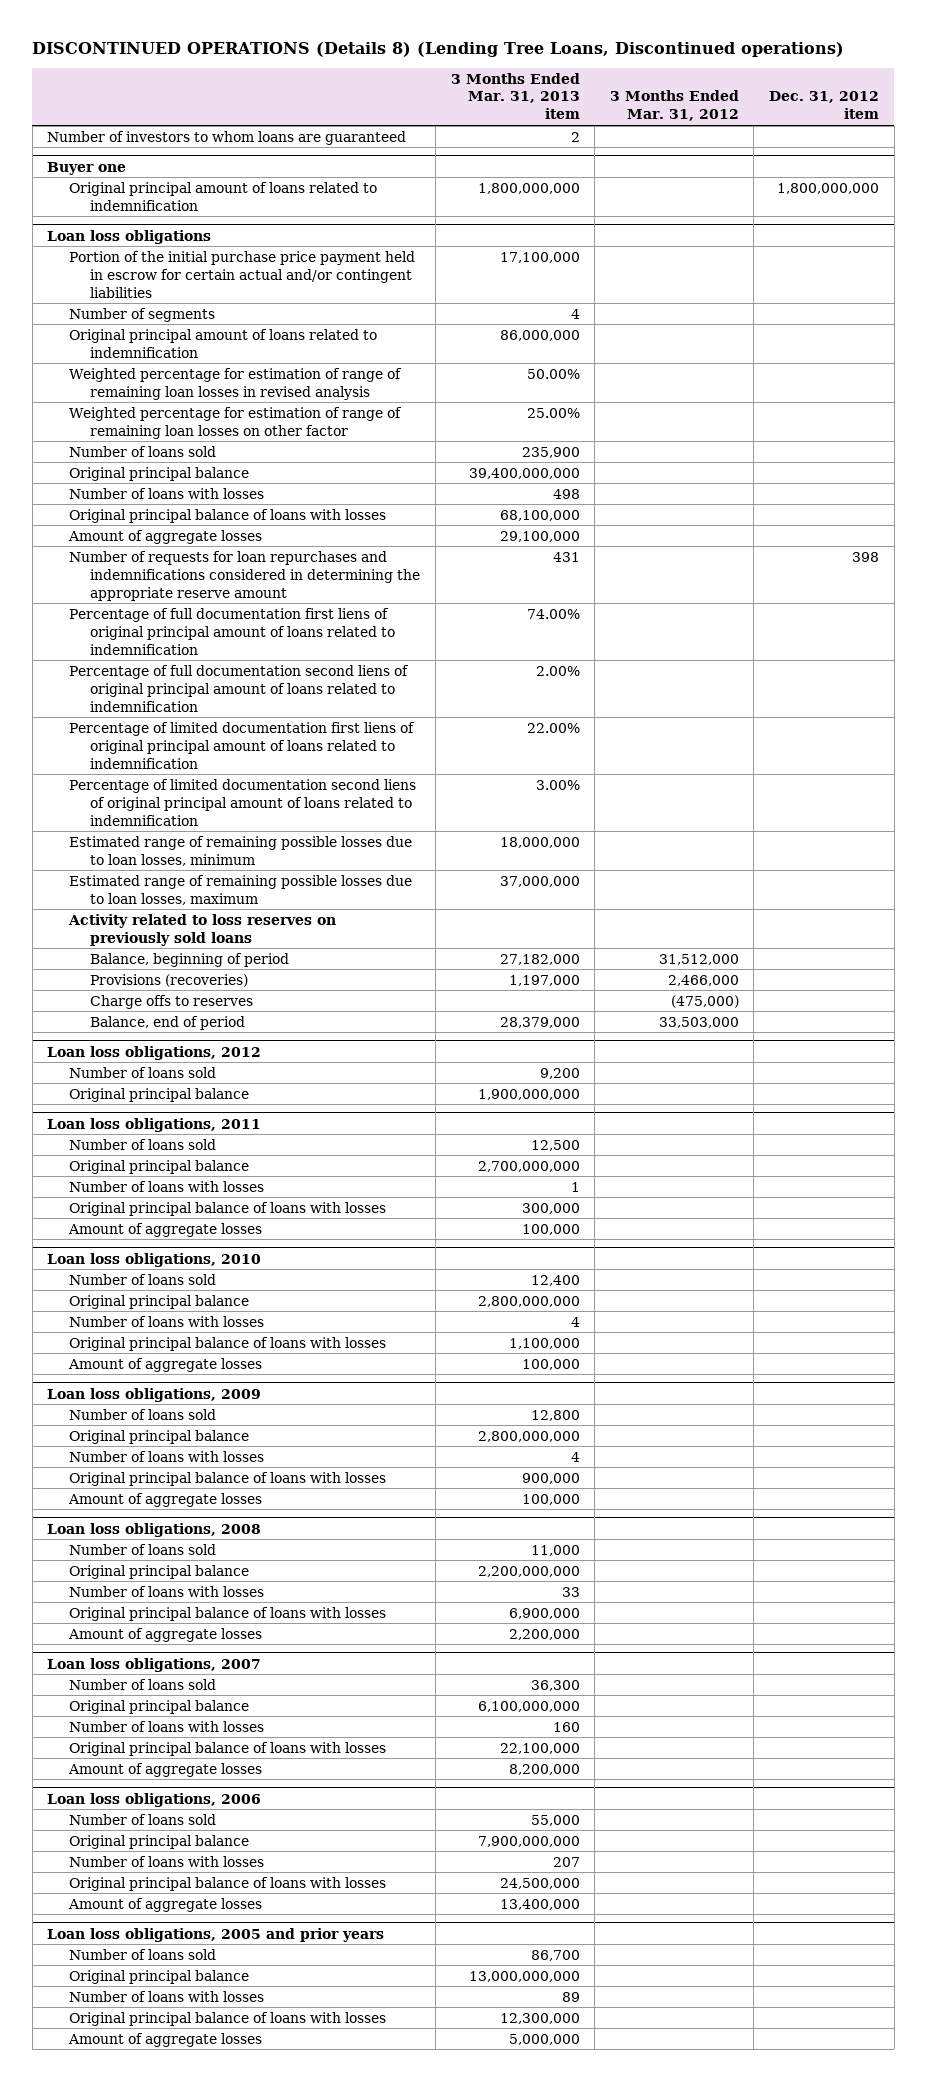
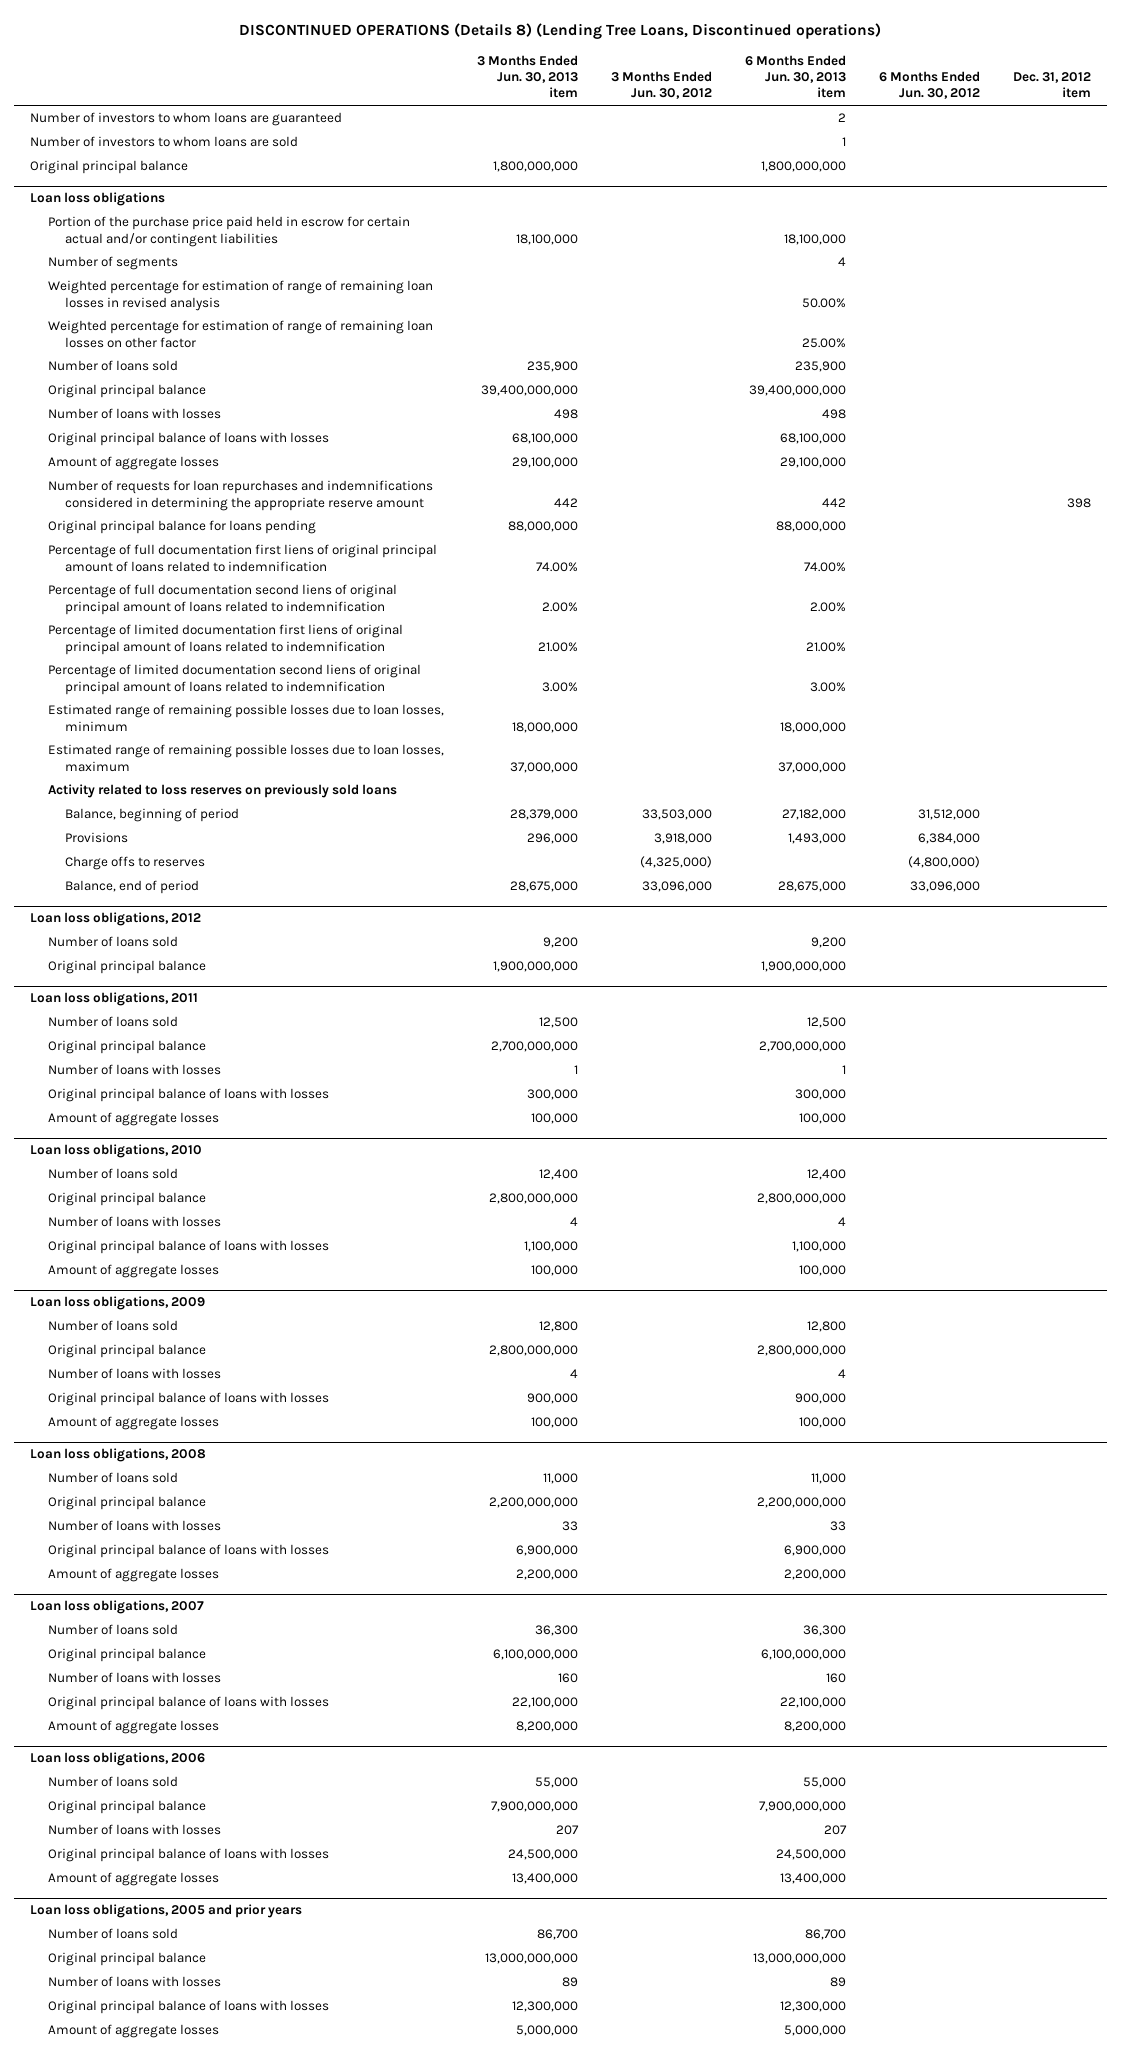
- | 3 Months Ended Mar. 31, 2013 item | 3 Months Ended Mar. 31, 2012 | Dec. 31, 2012 item
+ | 3 Months Ended Jun. 30, 2013 item | 3 Months Ended Jun. 30, 2012 | 6 Months Ended Jun. 30, 2013 item | 6 Months Ended Jun. 30, 2012 | Dec. 31, 2012 item
- Buyer one
- Original principal amount of loans related to indemnification | 1,800,000,000 | | 1,800,000,000
+ Number of investors to whom loans are sold | | | 1 | |
+ Original principal balance | 1,800,000,000 | | 1,800,000,000 | |
@ Loan loss obligations
- Portion of the initial purchase price payment held in escrow for certain actual and/or contingent liabilities | 17,100,000 | |
+ Portion of the purchase price paid held in escrow for certain actual and/or contingent liabilities | 18,100,000 | | 18,100,000 | |
- Original principal amount of loans related to indemnification | 86,000,000 | |
+ Original principal balance for loans pending | 88,000,000 | | 88,000,000 | |
- Provisions (recoveries) | 1,197,000 | 2,466,000 |
+ Provisions | 296,000 | 3,918,000 | 1,493,000 | 6,384,000 |

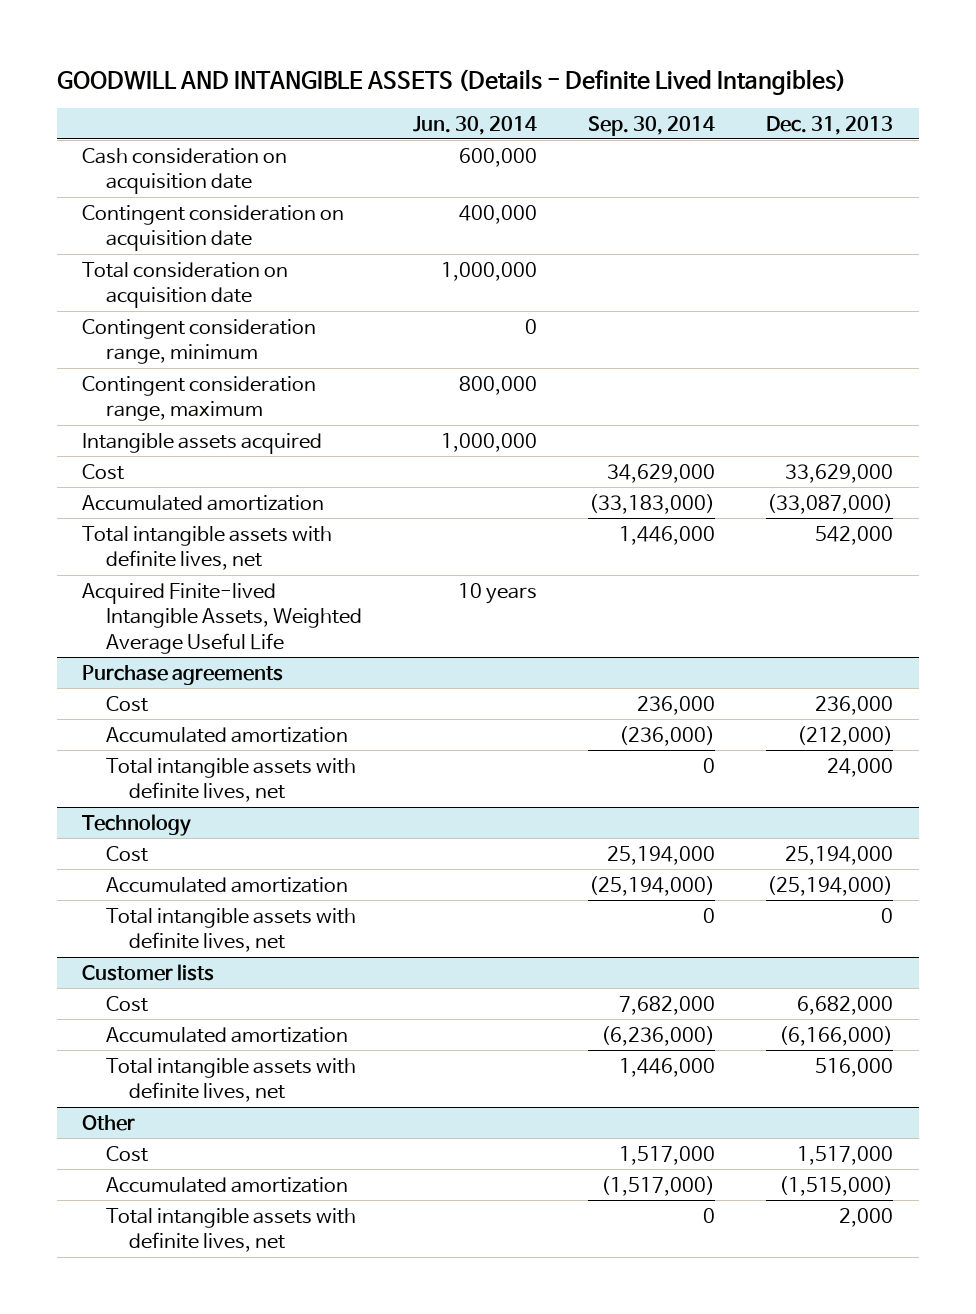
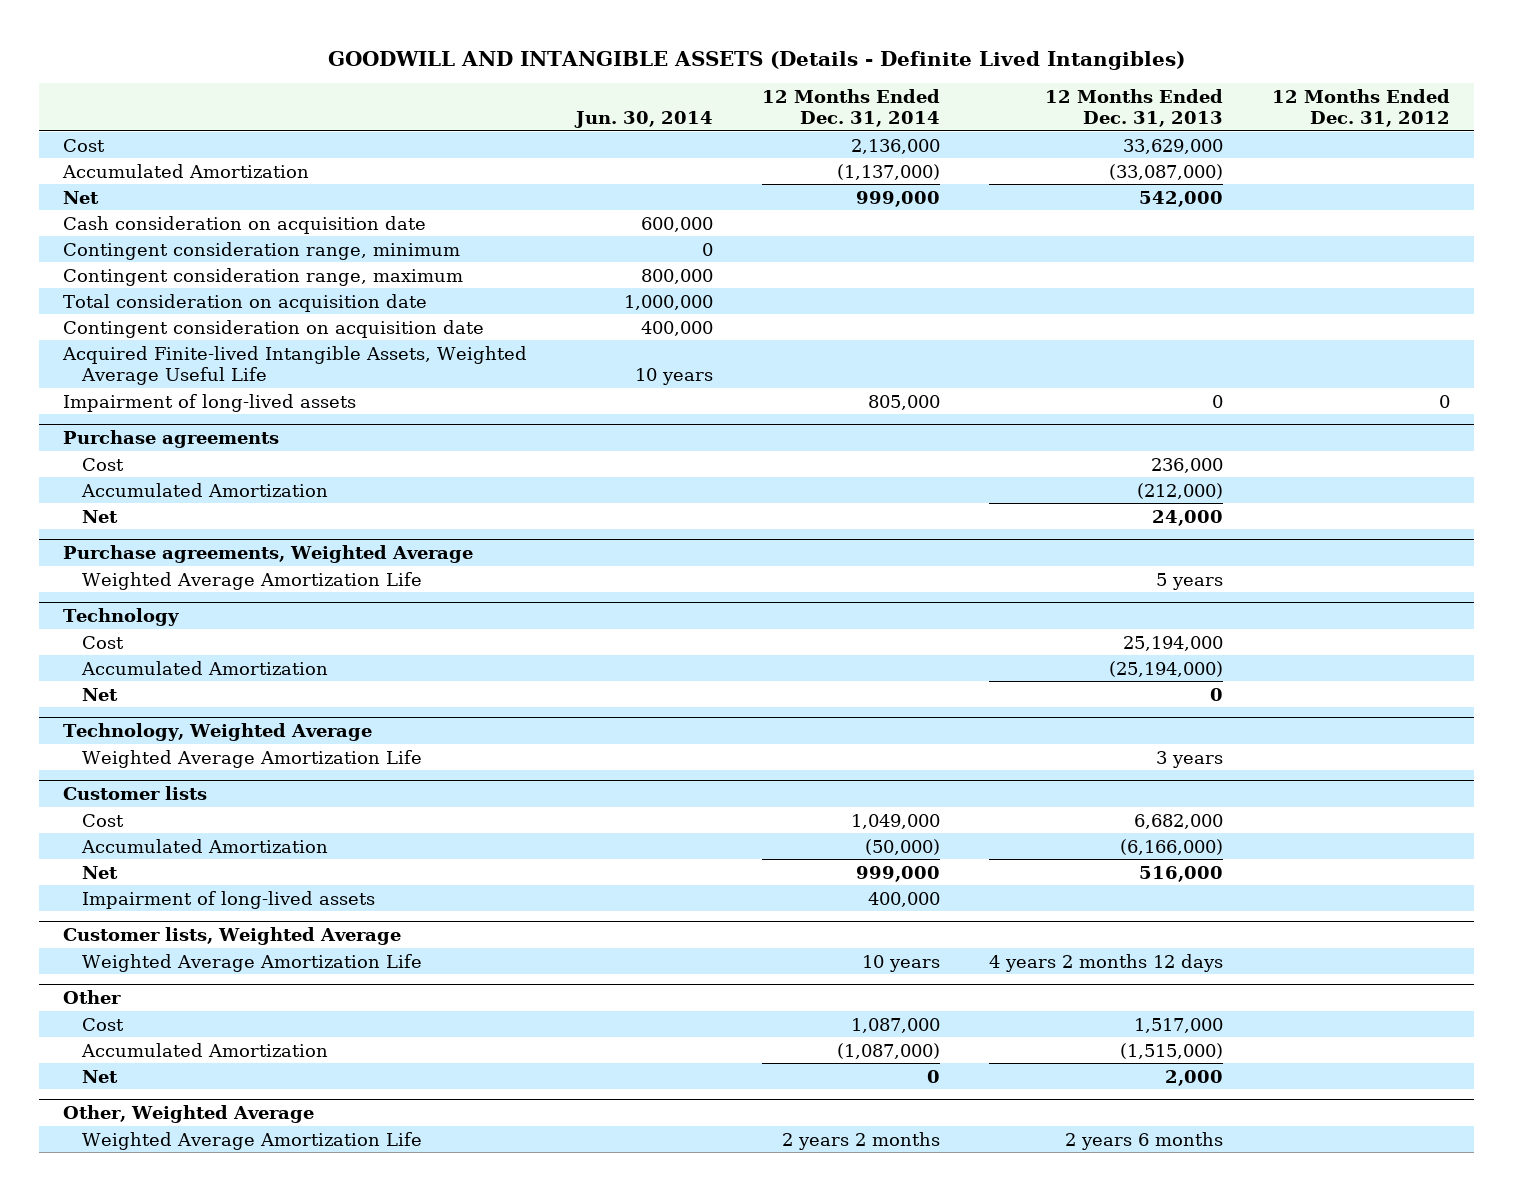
- | Jun. 30, 2014 | Sep. 30, 2014 | Dec. 31, 2013
+ | Jun. 30, 2014 | 12 Months Ended Dec. 31, 2014 | 12 Months Ended Dec. 31, 2013 | 12 Months Ended Dec. 31, 2012
moved up: Cost | | 2,136,000 | 33,629,000 |
+ Accumulated Amortization | | (1,137,000) | (33,087,000) |
+ Net | | 999,000 | 542,000 |
- Intangible assets acquired | 1,000,000 | |
- Accumulated amortization | | (33,183,000) | (33,087,000)
- Total intangible assets with definite lives, net | | 1,446,000 | 542,000
moved down: Total consideration on acquisition date | 1,000,000 | | |
moved down: Contingent consideration on acquisition date | 400,000 | | |
+ Impairment of long-lived assets | | 805,000 | 0 | 0
@ Purchase agreements
- Accumulated amortization | | (236,000) | (212,000)
- Total intangible assets with definite lives, net | | 0 | 24,000
+ Accumulated Amortization | | | (212,000) |
+ Net | | | 24,000 |
+ Purchase agreements, Weighted Average
+ Weighted Average Amortization Life | | | 5 years |
@ Technology
- Accumulated amortization | | (25,194,000) | (25,194,000)
- Total intangible assets with definite lives, net | | 0 | 0
+ Accumulated Amortization | | | (25,194,000) |
+ Net | | | 0 |
+ Technology, Weighted Average
+ Weighted Average Amortization Life | | | 3 years |
@ Customer lists
- Accumulated amortization | | (6,236,000) | (6,166,000)
- Total intangible assets with definite lives, net | | 1,446,000 | 516,000
+ Accumulated Amortization | | (50,000) | (6,166,000) |
+ Net | | 999,000 | 516,000 |
+ Impairment of long-lived assets | | 400,000 | |
+ Customer lists, Weighted Average
+ Weighted Average Amortization Life | | 10 years | 4 years 2 months 12 days |
@ Other
- Accumulated amortization | | (1,517,000) | (1,515,000)
- Total intangible assets with definite lives, net | | 0 | 2,000
+ Accumulated Amortization | | (1,087,000) | (1,515,000) |
+ Net | | 0 | 2,000 |
+ Other, Weighted Average
+ Weighted Average Amortization Life | | 2 years 2 months | 2 years 6 months |

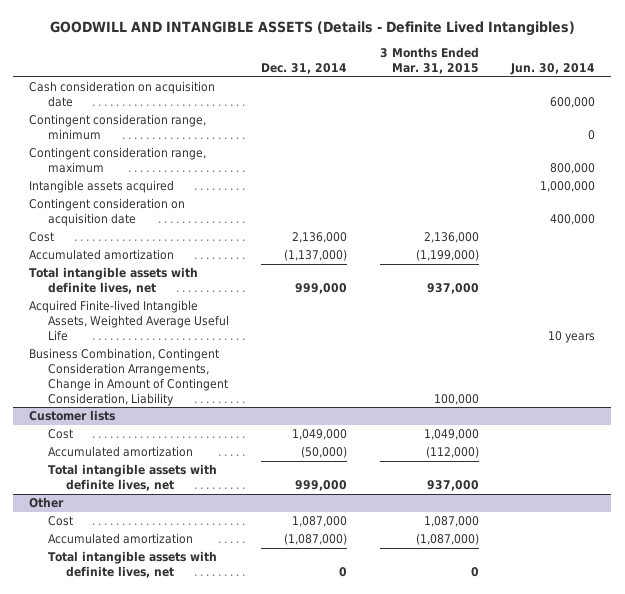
- | Jun. 30, 2014 | 12 Months Ended Dec. 31, 2014 | 12 Months Ended Dec. 31, 2013 | 12 Months Ended Dec. 31, 2012
+ | Dec. 31, 2014 | 3 Months Ended Mar. 31, 2015 | Jun. 30, 2014
- Accumulated Amortization | | (1,137,000) | (33,087,000) |
- Net | | 999,000 | 542,000 |
- Total consideration on acquisition date | 1,000,000 | | |
+ Intangible assets acquired | | | 1,000,000
moved down: Cost | 2,136,000 | 2,136,000 |
+ Accumulated amortization | (1,137,000) | (1,199,000) |
+ Total intangible assets with definite lives, net | 999,000 | 937,000 |
- Impairment of long-lived assets | | 805,000 | 0 | 0
- Purchase agreements
- Cost | | | 236,000 |
- Accumulated Amortization | | | (212,000) |
- Net | | | 24,000 |
- Purchase agreements, Weighted Average
- Weighted Average Amortization Life | | | 5 years |
- Technology
- Cost | | | 25,194,000 |
- Accumulated Amortization | | | (25,194,000) |
- Net | | | 0 |
- Technology, Weighted Average
- Weighted Average Amortization Life | | | 3 years |
+ Business Combination, Contingent Consideration Arrangements, Change in Amount of Contingent Consideration, Liability | | 100,000 |
@ Customer lists
- Accumulated Amortization | | (50,000) | (6,166,000) |
- Net | | 999,000 | 516,000 |
- Impairment of long-lived assets | | 400,000 | |
- Customer lists, Weighted Average
- Weighted Average Amortization Life | | 10 years | 4 years 2 months 12 days |
@ Customer lists
+ Accumulated amortization | (50,000) | (112,000) |
+ Total intangible assets with definite lives, net | 999,000 | 937,000 |
@ Other
- Accumulated Amortization | | (1,087,000) | (1,515,000) |
- Net | | 0 | 2,000 |
- Other, Weighted Average
- Weighted Average Amortization Life | | 2 years 2 months | 2 years 6 months |
@ Other
+ Accumulated amortization | (1,087,000) | (1,087,000) |
+ Total intangible assets with definite lives, net | 0 | 0 |

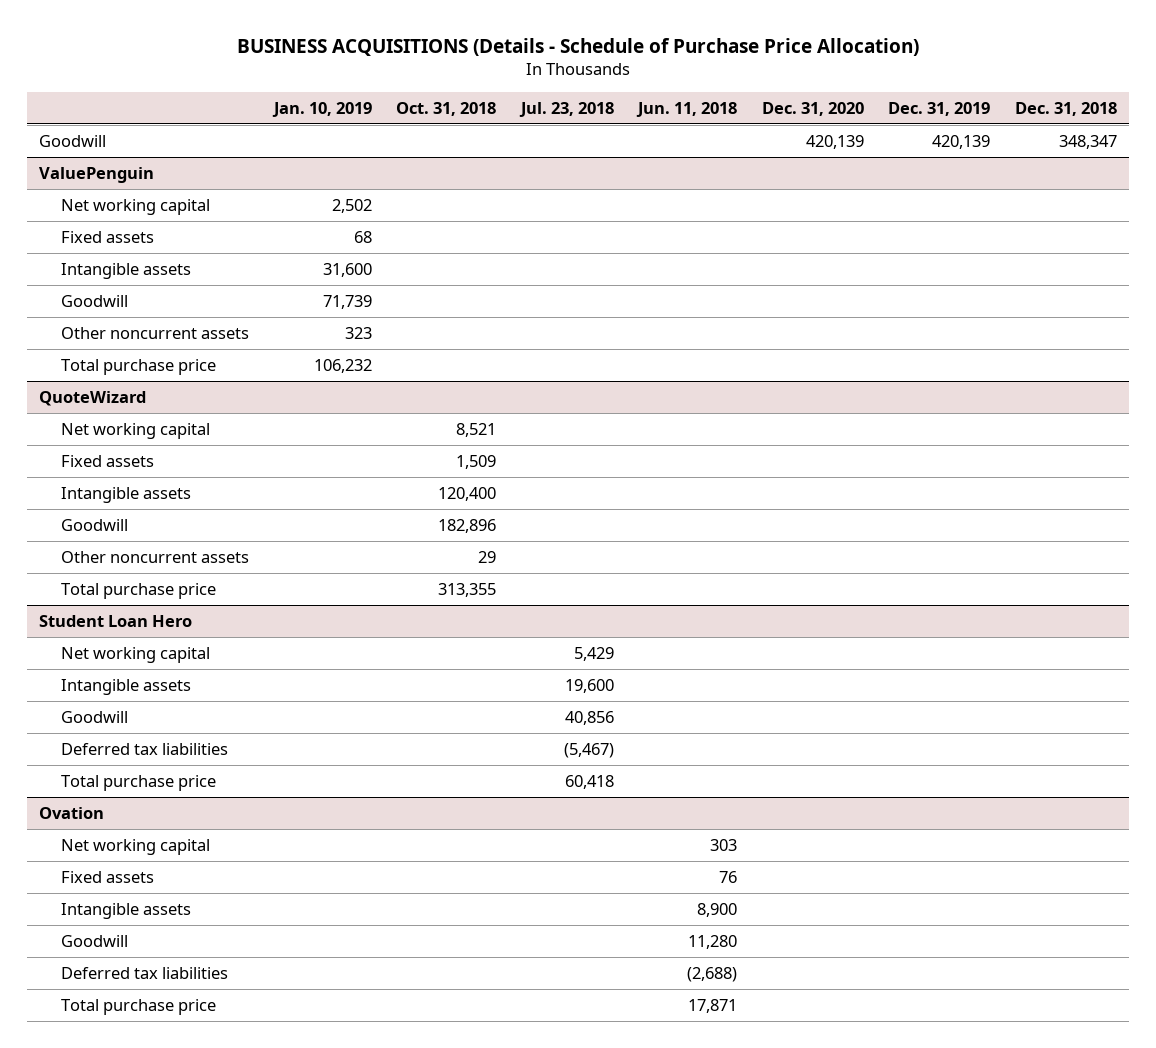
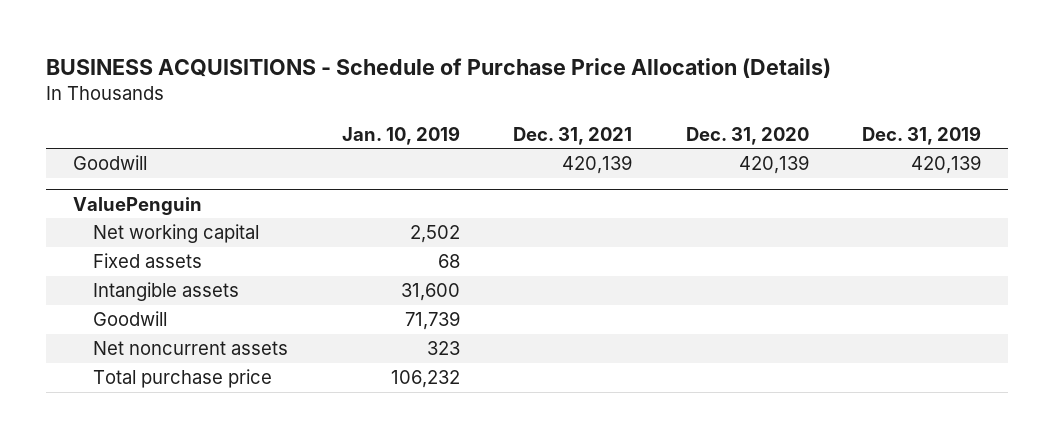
- BUSINESS ACQUISITIONS (Details - Schedule of Purchase Price Allocation)
+ BUSINESS ACQUISITIONS - Schedule of Purchase Price Allocation (Details)
- | Jan. 10, 2019 | Oct. 31, 2018 | Jul. 23, 2018 | Jun. 11, 2018 | Dec. 31, 2020 | Dec. 31, 2019 | Dec. 31, 2018
+ | Jan. 10, 2019 | Dec. 31, 2021 | Dec. 31, 2020 | Dec. 31, 2019
@ ValuePenguin
- Other noncurrent assets | 323 | | | | | |
+ Net noncurrent assets | 323 | | |
- QuoteWizard
- Net working capital | | 8,521 | | | | |
- Fixed assets | | 1,509 | | | | |
- Intangible assets | | 120,400 | | | | |
- Goodwill | | 182,896 | | | | |
- Other noncurrent assets | | 29 | | | | |
- Total purchase price | | 313,355 | | | | |
- Student Loan Hero
- Net working capital | | | 5,429 | | | |
- Intangible assets | | | 19,600 | | | |
- Goodwill | | | 40,856 | | | |
- Deferred tax liabilities | | | (5,467) | | | |
- Total purchase price | | | 60,418 | | | |
- Ovation
- Net working capital | | | | 303 | | |
- Fixed assets | | | | 76 | | |
- Intangible assets | | | | 8,900 | | |
- Goodwill | | | | 11,280 | | |
- Deferred tax liabilities | | | | (2,688) | | |
- Total purchase price | | | | 17,871 | | |

